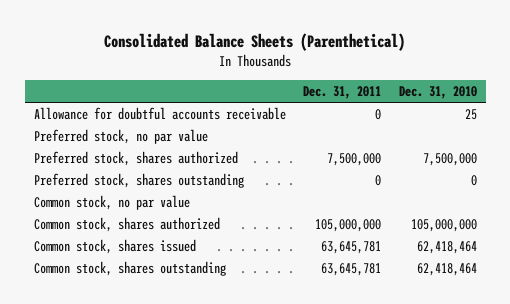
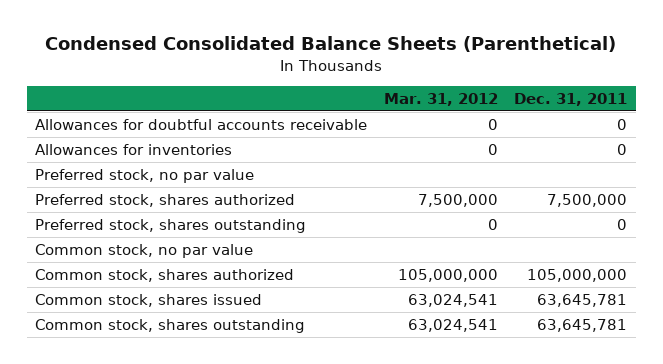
- Consolidated Balance Sheets (Parenthetical)
+ Condensed Consolidated Balance Sheets (Parenthetical)
- | Dec. 31, 2011 | Dec. 31, 2010
+ | Mar. 31, 2012 | Dec. 31, 2011
- Allowance for doubtful accounts receivable | 0 | 25
+ Allowances for doubtful accounts receivable | 0 | 0
+ Allowances for inventories | 0 | 0

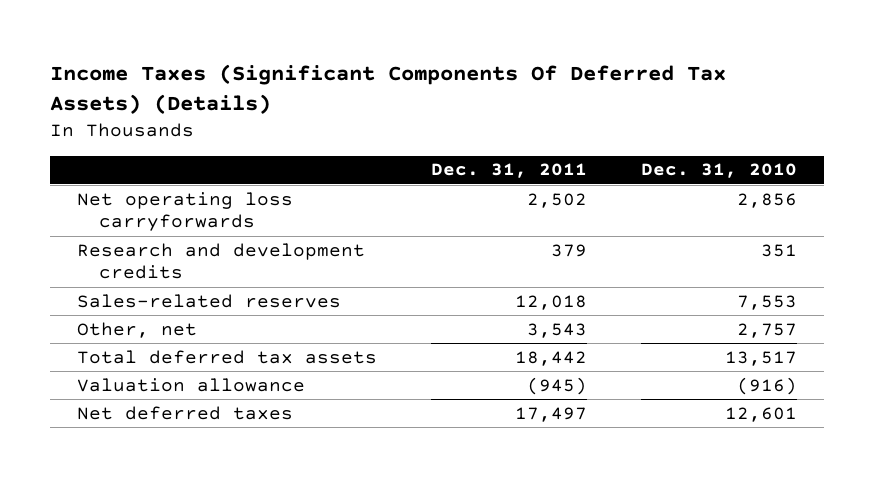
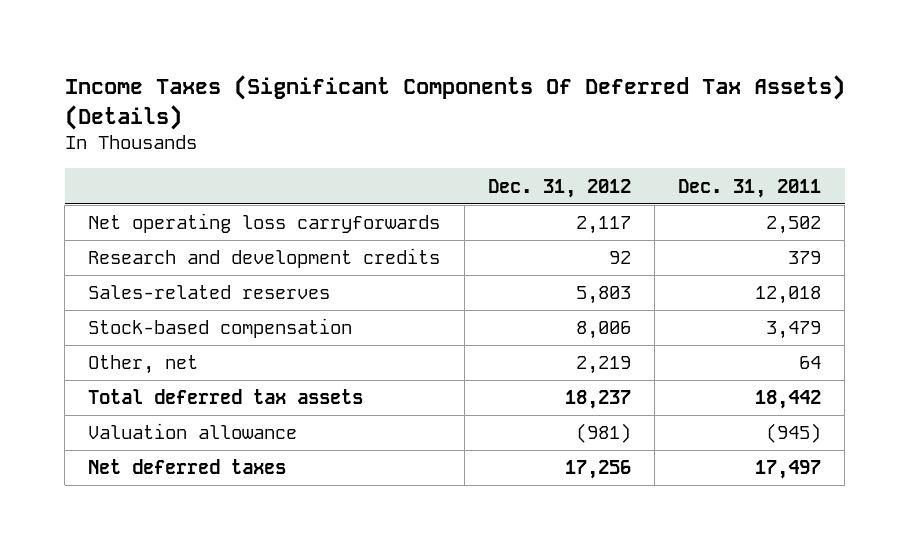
- | Dec. 31, 2011 | Dec. 31, 2010
+ | Dec. 31, 2012 | Dec. 31, 2011
- Other, net | 3,543 | 2,757
+ Stock-based compensation | 8,006 | 3,479
+ Other, net | 2,219 | 64

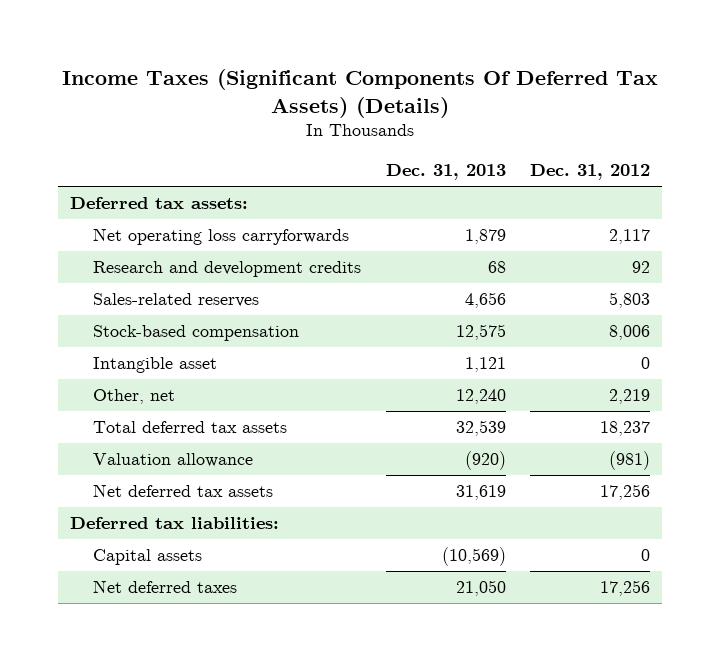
- | Dec. 31, 2012 | Dec. 31, 2011
+ | Dec. 31, 2013 | Dec. 31, 2012
+ Deferred tax assets:
+ Intangible asset | 1,121 | 0
+ Net deferred tax assets | 31,619 | 17,256
+ Deferred tax liabilities:
+ Capital assets | (10,569) | 0

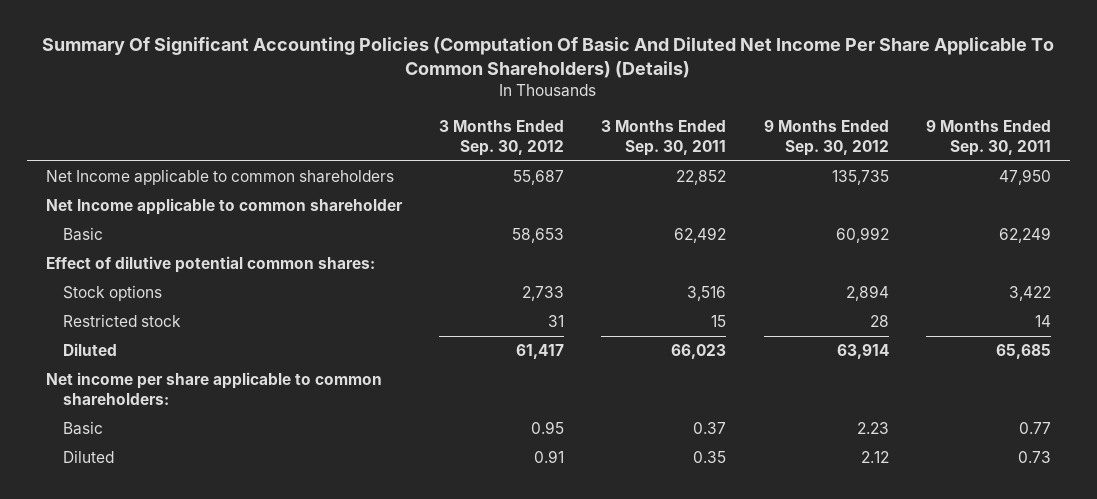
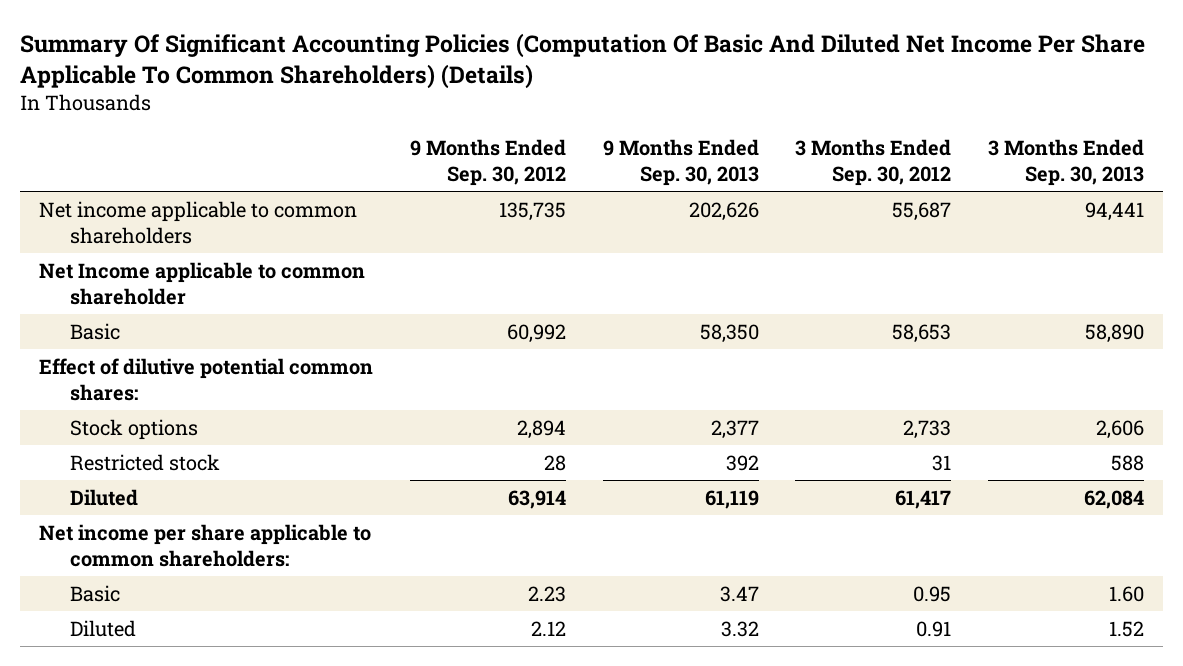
- | 3 Months Ended Sep. 30, 2012 | 3 Months Ended Sep. 30, 2011 | 9 Months Ended Sep. 30, 2012 | 9 Months Ended Sep. 30, 2011
+ | 9 Months Ended Sep. 30, 2012 | 9 Months Ended Sep. 30, 2013 | 3 Months Ended Sep. 30, 2012 | 3 Months Ended Sep. 30, 2013
- Net Income applicable to common shareholders | 55,687 | 22,852 | 135,735 | 47,950
+ Net income applicable to common shareholders | 135,735 | 202,626 | 55,687 | 94,441

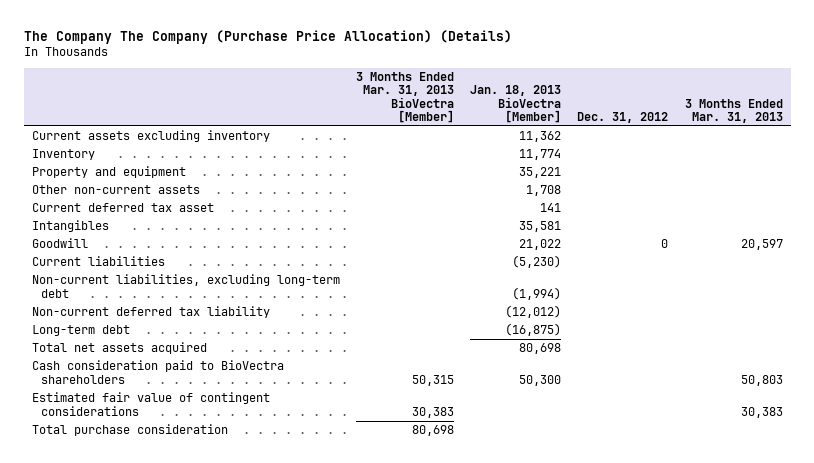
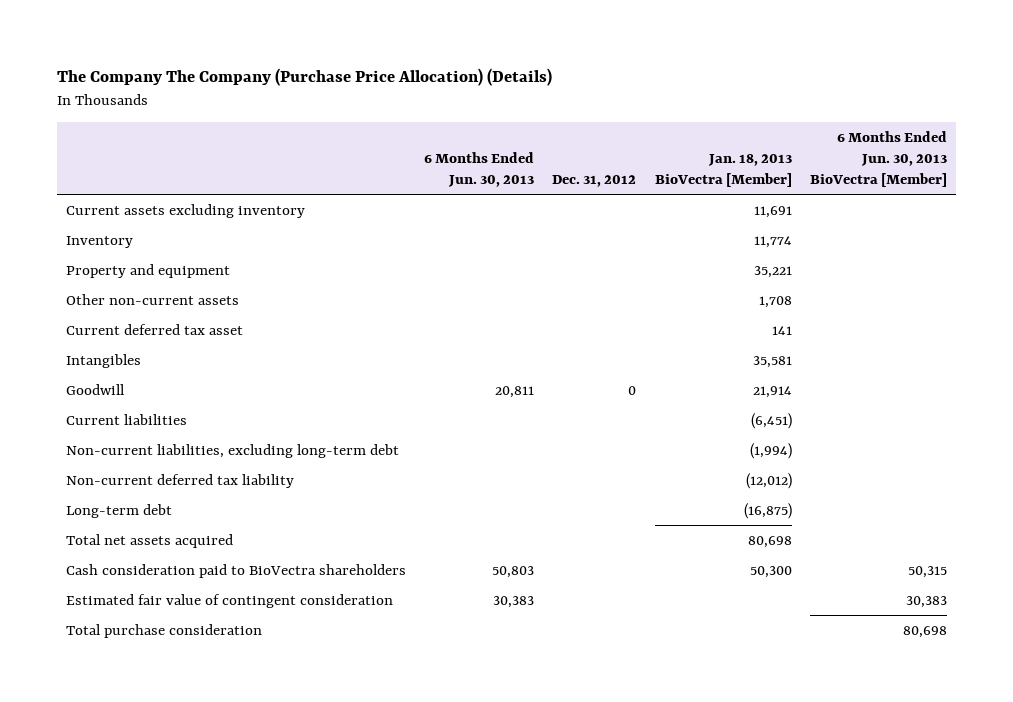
- | 3 Months Ended Mar. 31, 2013 BioVectra [Member] | Jan. 18, 2013 BioVectra [Member] | Dec. 31, 2012 | 3 Months Ended Mar. 31, 2013
+ | 6 Months Ended Jun. 30, 2013 | Dec. 31, 2012 | Jan. 18, 2013 BioVectra [Member] | 6 Months Ended Jun. 30, 2013 BioVectra [Member]
- Current assets excluding inventory | | 11,362 | |
+ Current assets excluding inventory | | | 11,691 |
- Goodwill | | 21,022 | 0 | 20,597
- Current liabilities | | (5,230) | |
+ Goodwill | 20,811 | 0 | 21,914 |
+ Current liabilities | | | (6,451) |
- Estimated fair value of contingent considerations | 30,383 | | | 30,383
+ Estimated fair value of contingent consideration | 30,383 | | | 30,383

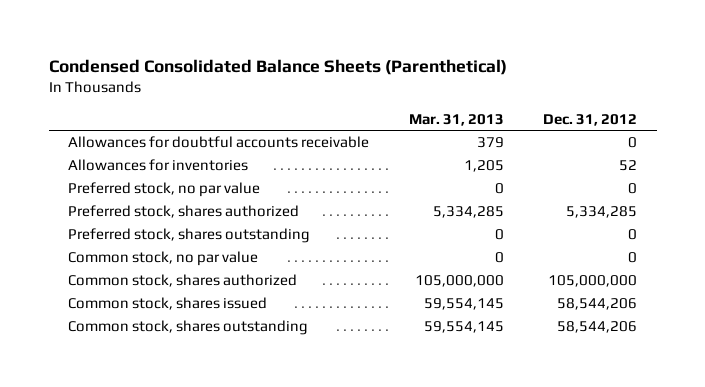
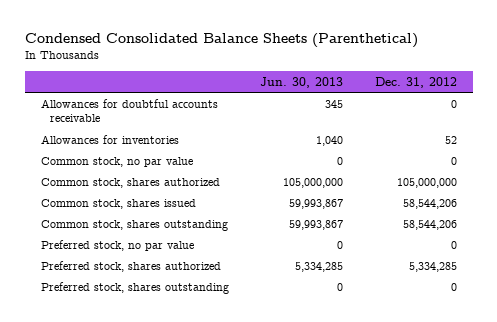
- | Mar. 31, 2013 | Dec. 31, 2012
+ | Jun. 30, 2013 | Dec. 31, 2012
moved down: Preferred stock, no par value | 0 | 0
moved down: Preferred stock, shares authorized | 5,334,285 | 5,334,285
moved down: Preferred stock, shares outstanding | 0 | 0

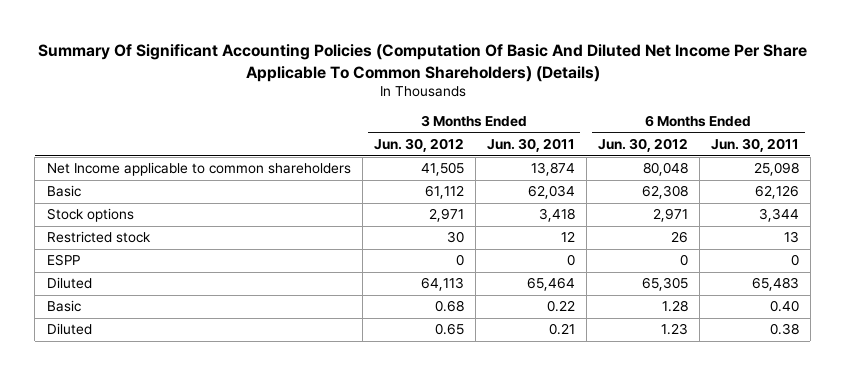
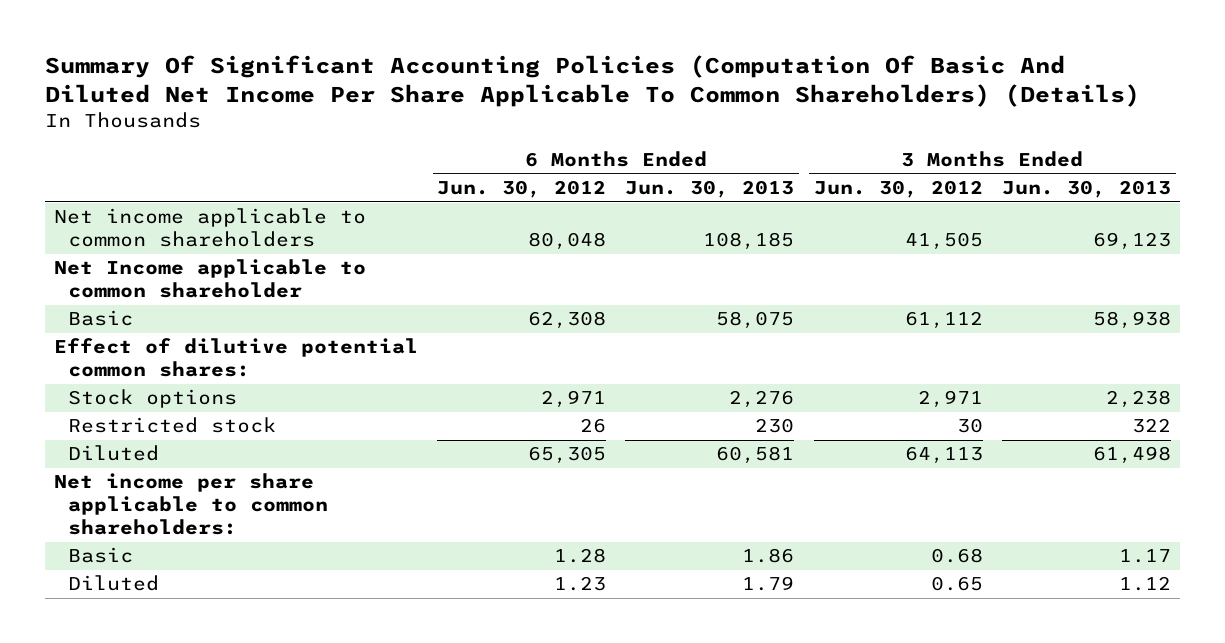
- | 3 Months Ended Jun. 30, 2012 | 3 Months Ended Jun. 30, 2011 | 6 Months Ended Jun. 30, 2012 | 6 Months Ended Jun. 30, 2011
+ | 6 Months Ended Jun. 30, 2012 | 6 Months Ended Jun. 30, 2013 | 3 Months Ended Jun. 30, 2012 | 3 Months Ended Jun. 30, 2013
- Net Income applicable to common shareholders | 41,505 | 13,874 | 80,048 | 25,098
+ Net income applicable to common shareholders | 80,048 | 108,185 | 41,505 | 69,123
+ Net Income applicable to common shareholder
+ Effect of dilutive potential common shares:
- ESPP | 0 | 0 | 0 | 0
+ Net income per share applicable to common shareholders:

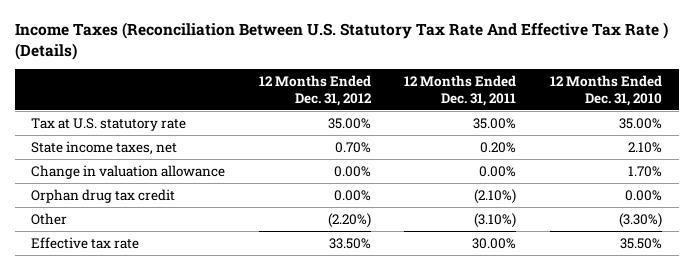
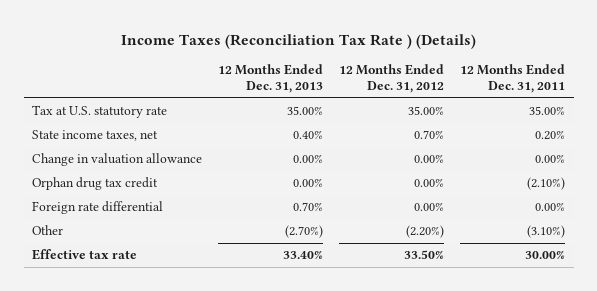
- Income Taxes (Reconciliation Between U.S. Statutory Tax Rate And Effective Tax Rate ) (Details)
+ Income Taxes (Reconciliation Tax Rate ) (Details)
- | 12 Months Ended Dec. 31, 2012 | 12 Months Ended Dec. 31, 2011 | 12 Months Ended Dec. 31, 2010
+ | 12 Months Ended Dec. 31, 2013 | 12 Months Ended Dec. 31, 2012 | 12 Months Ended Dec. 31, 2011
+ Foreign rate differential | 0.70% | 0.00% | 0.00%

